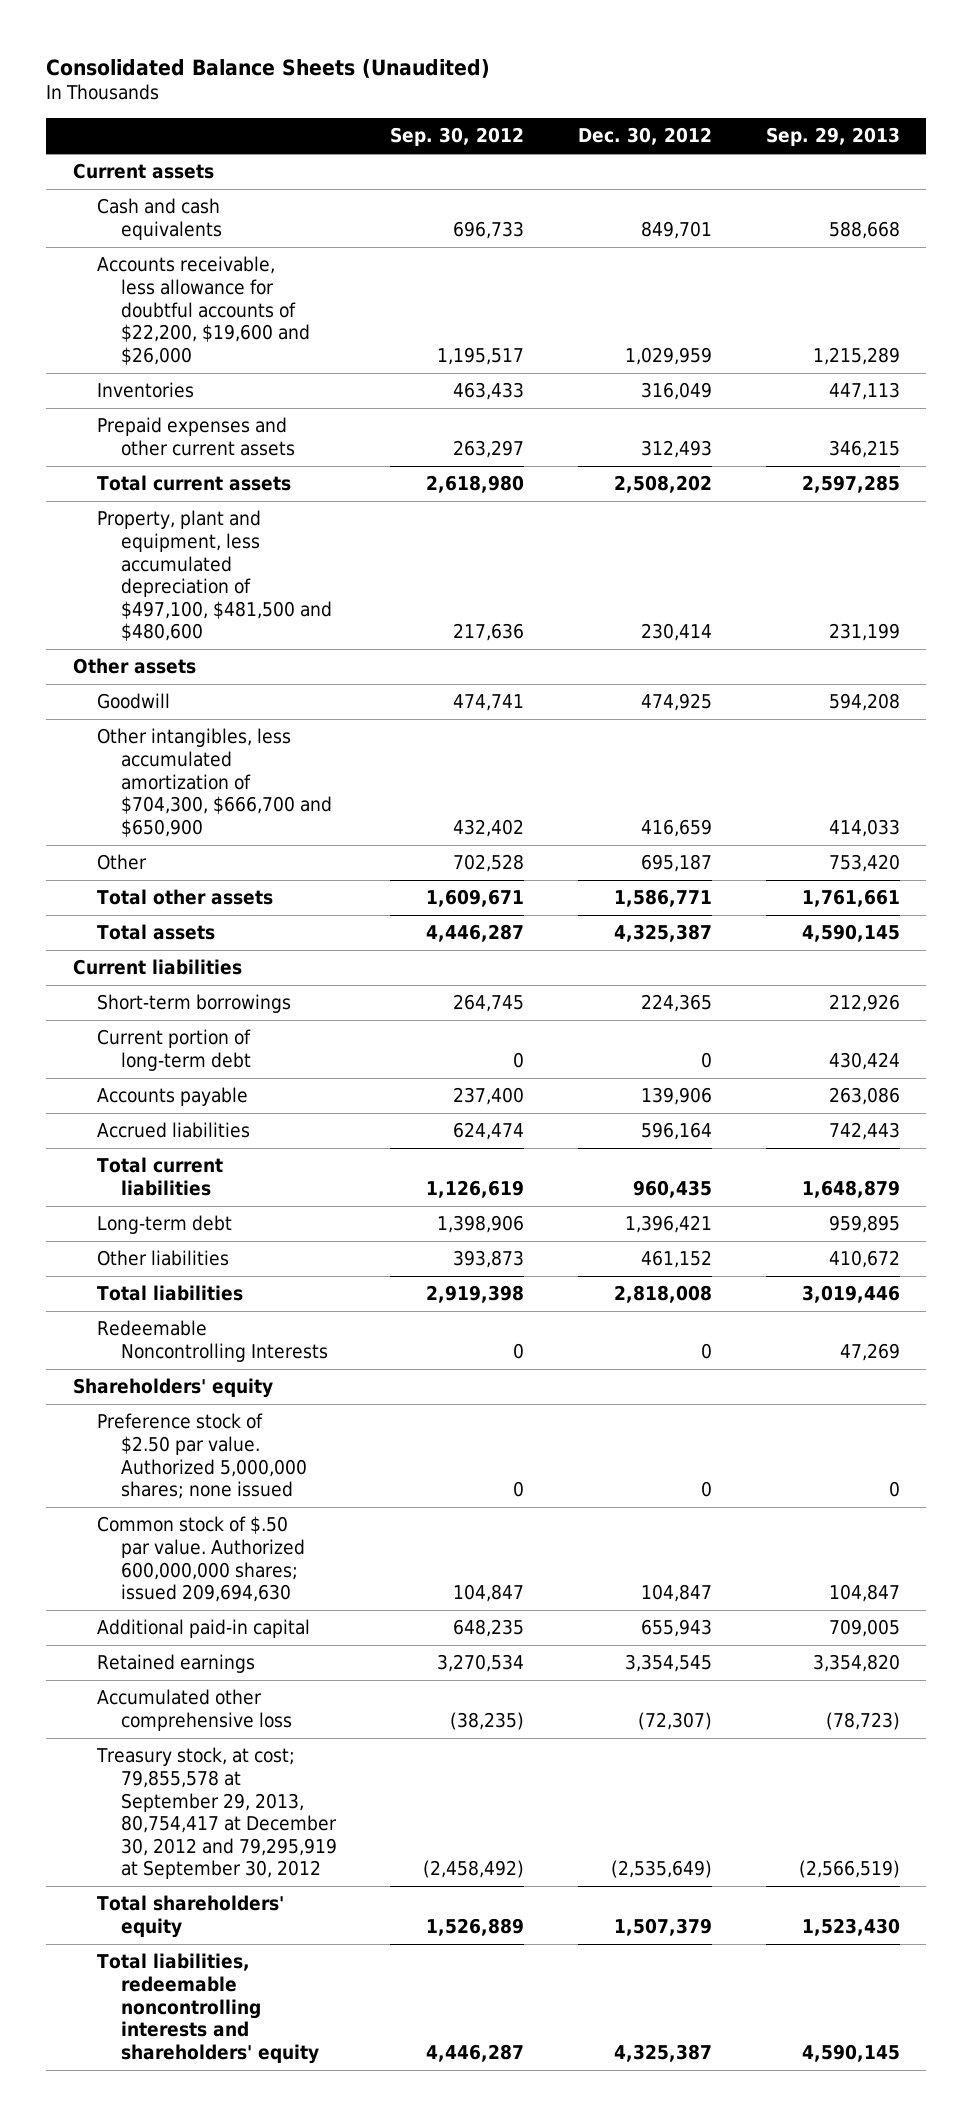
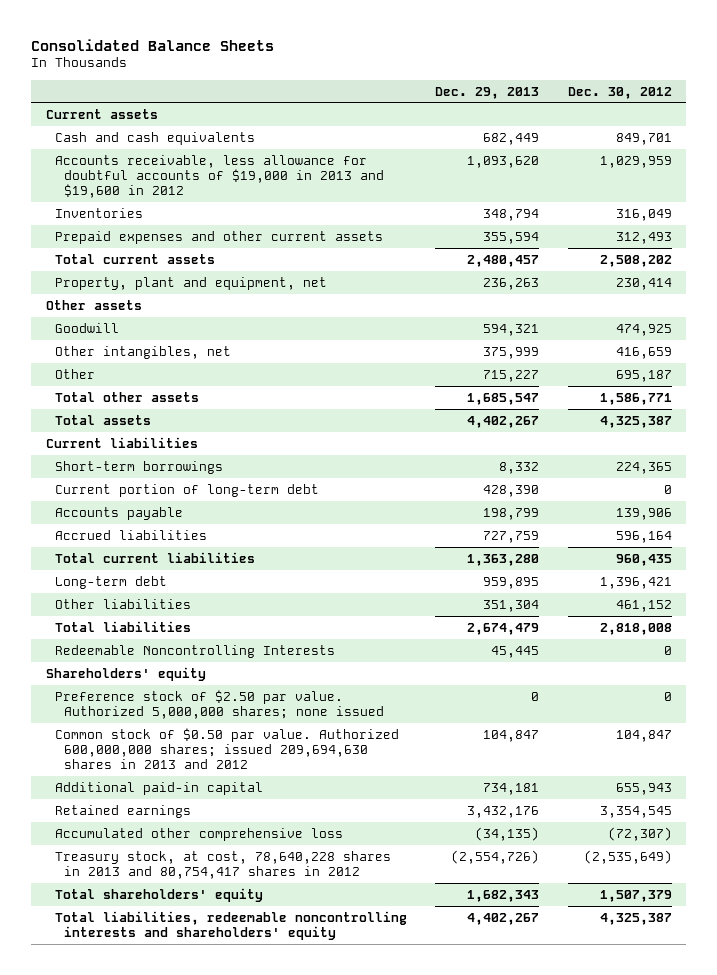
- Consolidated Balance Sheets (Unaudited)
+ Consolidated Balance Sheets
- | Sep. 30, 2012 | Dec. 30, 2012 | Sep. 29, 2013
+ | Dec. 29, 2013 | Dec. 30, 2012
- Accounts receivable, less allowance for doubtful accounts of $22,200, $19,600 and $26,000 | 1,195,517 | 1,029,959 | 1,215,289
+ Accounts receivable, less allowance for doubtful accounts of $19,000 in 2013 and $19,600 in 2012 | 1,093,620 | 1,029,959
- Property, plant and equipment, less accumulated depreciation of $497,100, $481,500 and $480,600 | 217,636 | 230,414 | 231,199
+ Property, plant and equipment, net | 236,263 | 230,414
- Other intangibles, less accumulated amortization of $704,300, $666,700 and $650,900 | 432,402 | 416,659 | 414,033
+ Other intangibles, net | 375,999 | 416,659
- Common stock of $.50 par value. Authorized 600,000,000 shares; issued 209,694,630 | 104,847 | 104,847 | 104,847
+ Common stock of $0.50 par value. Authorized 600,000,000 shares; issued 209,694,630 shares in 2013 and 2012 | 104,847 | 104,847
- Treasury stock, at cost; 79,855,578 at September 29, 2013, 80,754,417 at December 30, 2012 and 79,295,919 at September 30, 2012 | (2,458,492) | (2,535,649) | (2,566,519)
+ Treasury stock, at cost, 78,640,228 shares in 2013 and 80,754,417 shares in 2012 | (2,554,726) | (2,535,649)

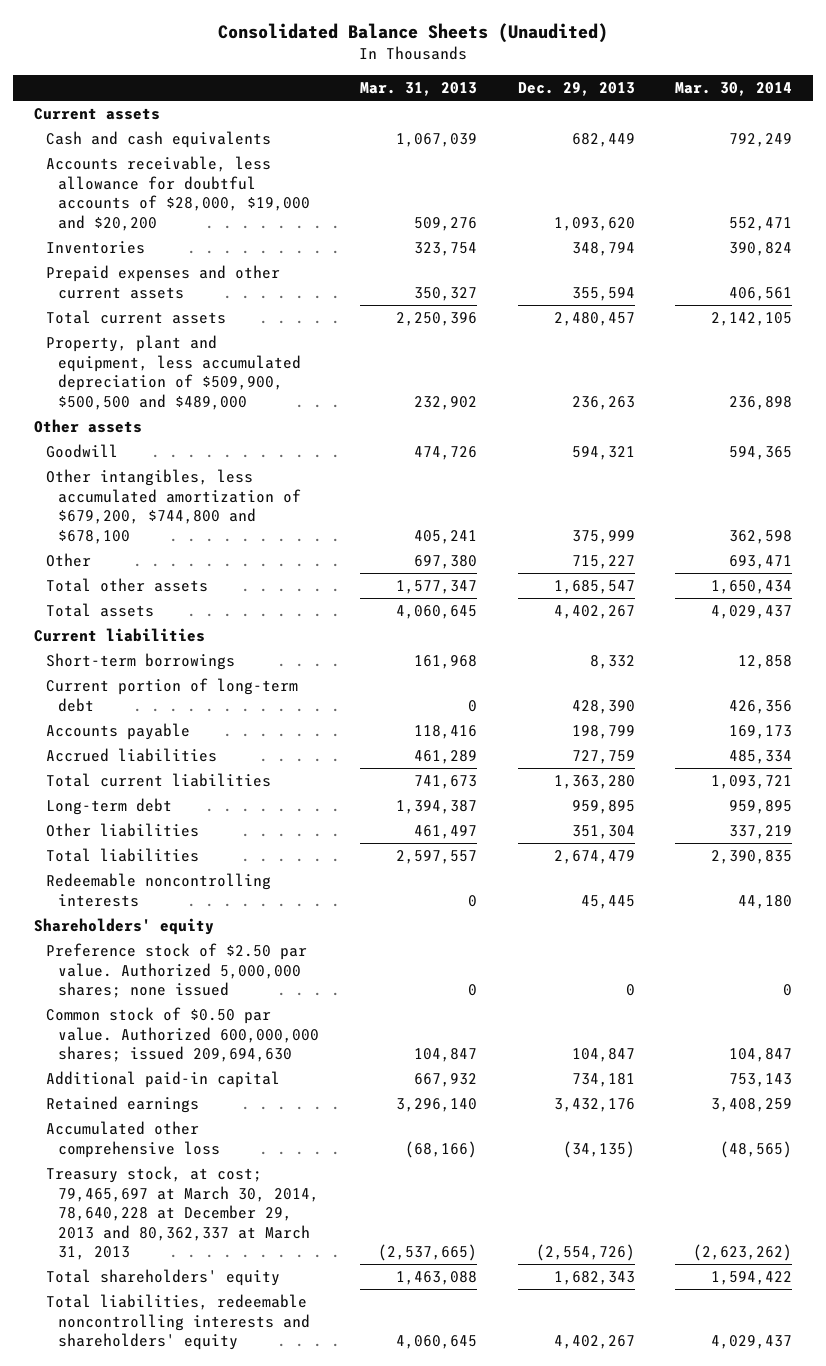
- Consolidated Balance Sheets
+ Consolidated Balance Sheets (Unaudited)
- | Dec. 29, 2013 | Dec. 30, 2012
+ | Mar. 31, 2013 | Dec. 29, 2013 | Mar. 30, 2014
- Accounts receivable, less allowance for doubtful accounts of $19,000 in 2013 and $19,600 in 2012 | 1,093,620 | 1,029,959
+ Accounts receivable, less allowance for doubtful accounts of $28,000, $19,000 and $20,200 | 509,276 | 1,093,620 | 552,471
- Property, plant and equipment, net | 236,263 | 230,414
+ Property, plant and equipment, less accumulated depreciation of $509,900, $500,500 and $489,000 | 232,902 | 236,263 | 236,898
- Other intangibles, net | 375,999 | 416,659
+ Other intangibles, less accumulated amortization of $679,200, $744,800 and $678,100 | 405,241 | 375,999 | 362,598
- Redeemable Noncontrolling Interests | 45,445 | 0
+ Redeemable noncontrolling interests | 0 | 45,445 | 44,180
- Common stock of $0.50 par value. Authorized 600,000,000 shares; issued 209,694,630 shares in 2013 and 2012 | 104,847 | 104,847
+ Common stock of $0.50 par value. Authorized 600,000,000 shares; issued 209,694,630 | 104,847 | 104,847 | 104,847
- Treasury stock, at cost, 78,640,228 shares in 2013 and 80,754,417 shares in 2012 | (2,554,726) | (2,535,649)
+ Treasury stock, at cost; 79,465,697 at March 30, 2014, 78,640,228 at December 29, 2013 and 80,362,337 at March 31, 2013 | (2,537,665) | (2,554,726) | (2,623,262)

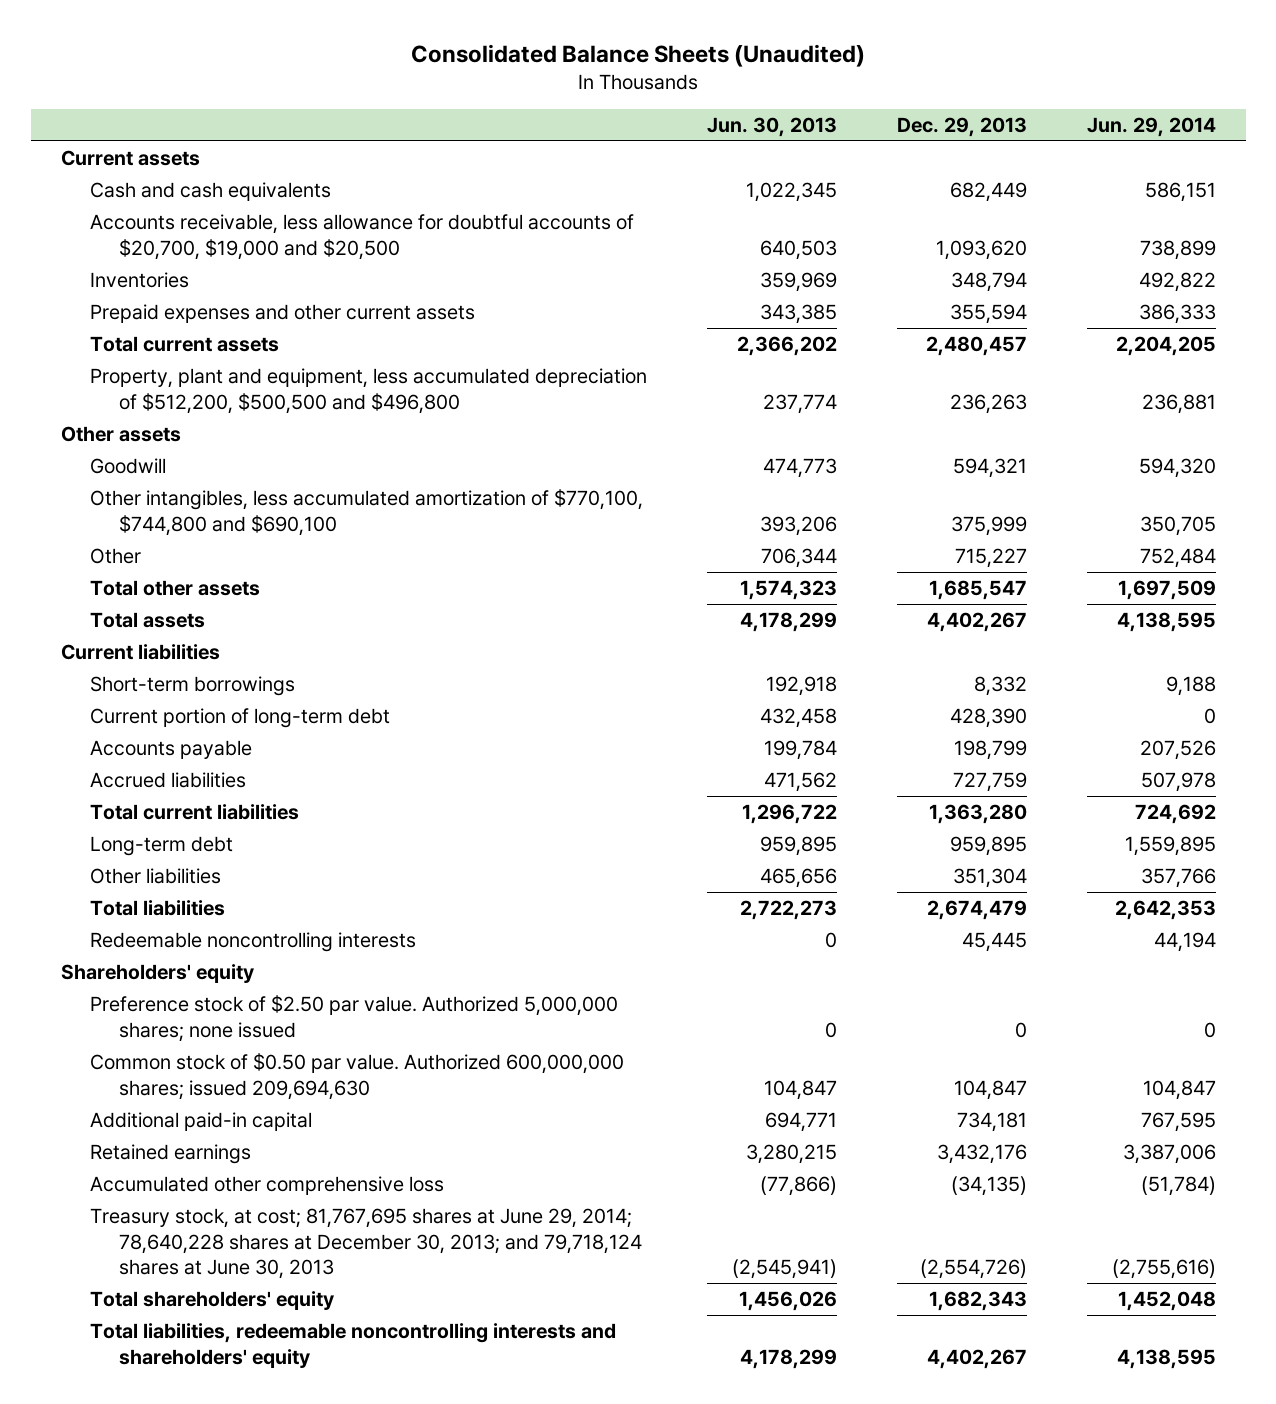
- | Mar. 31, 2013 | Dec. 29, 2013 | Mar. 30, 2014
+ | Jun. 30, 2013 | Dec. 29, 2013 | Jun. 29, 2014
- Accounts receivable, less allowance for doubtful accounts of $28,000, $19,000 and $20,200 | 509,276 | 1,093,620 | 552,471
+ Accounts receivable, less allowance for doubtful accounts of $20,700, $19,000 and $20,500 | 640,503 | 1,093,620 | 738,899
- Property, plant and equipment, less accumulated depreciation of $509,900, $500,500 and $489,000 | 232,902 | 236,263 | 236,898
+ Property, plant and equipment, less accumulated depreciation of $512,200, $500,500 and $496,800 | 237,774 | 236,263 | 236,881
- Other intangibles, less accumulated amortization of $679,200, $744,800 and $678,100 | 405,241 | 375,999 | 362,598
+ Other intangibles, less accumulated amortization of $770,100, $744,800 and $690,100 | 393,206 | 375,999 | 350,705
- Treasury stock, at cost; 79,465,697 at March 30, 2014, 78,640,228 at December 29, 2013 and 80,362,337 at March 31, 2013 | (2,537,665) | (2,554,726) | (2,623,262)
+ Treasury stock, at cost; 81,767,695 shares at June 29, 2014; 78,640,228 shares at December 30, 2013; and 79,718,124 shares at June 30, 2013 | (2,545,941) | (2,554,726) | (2,755,616)

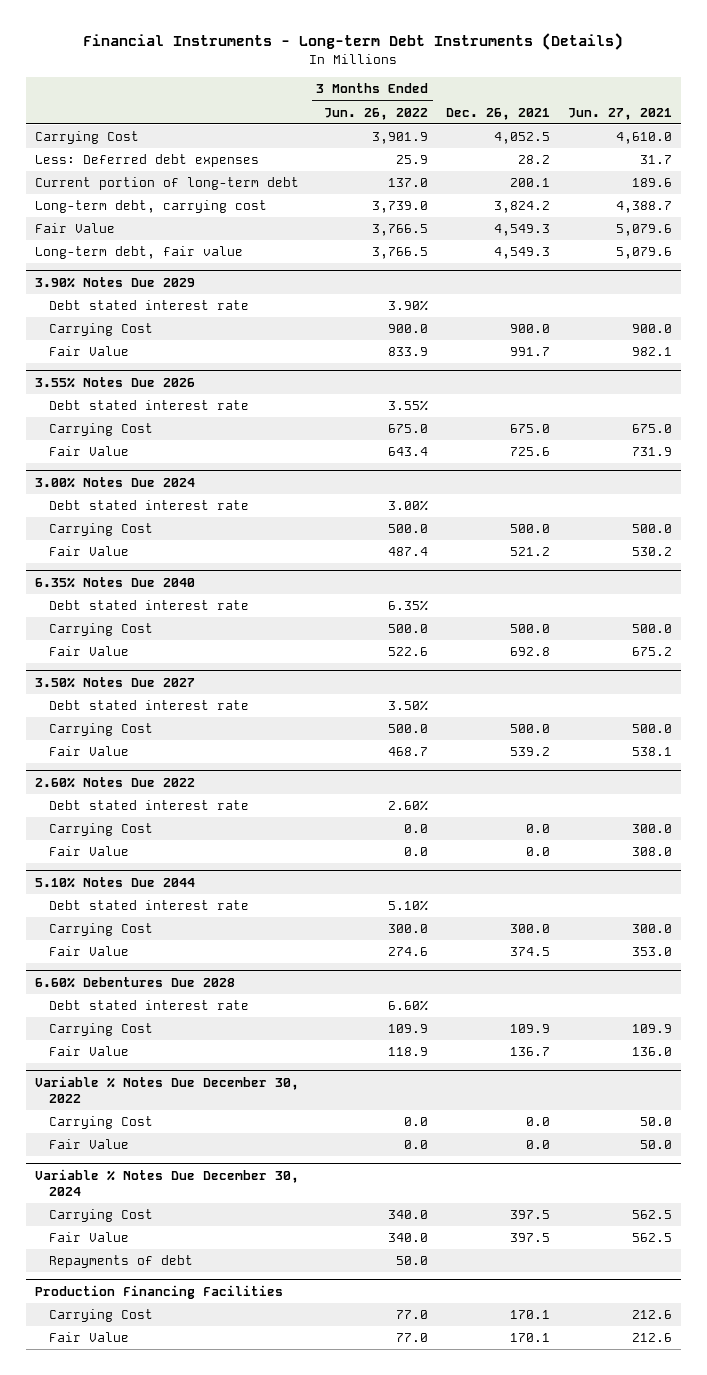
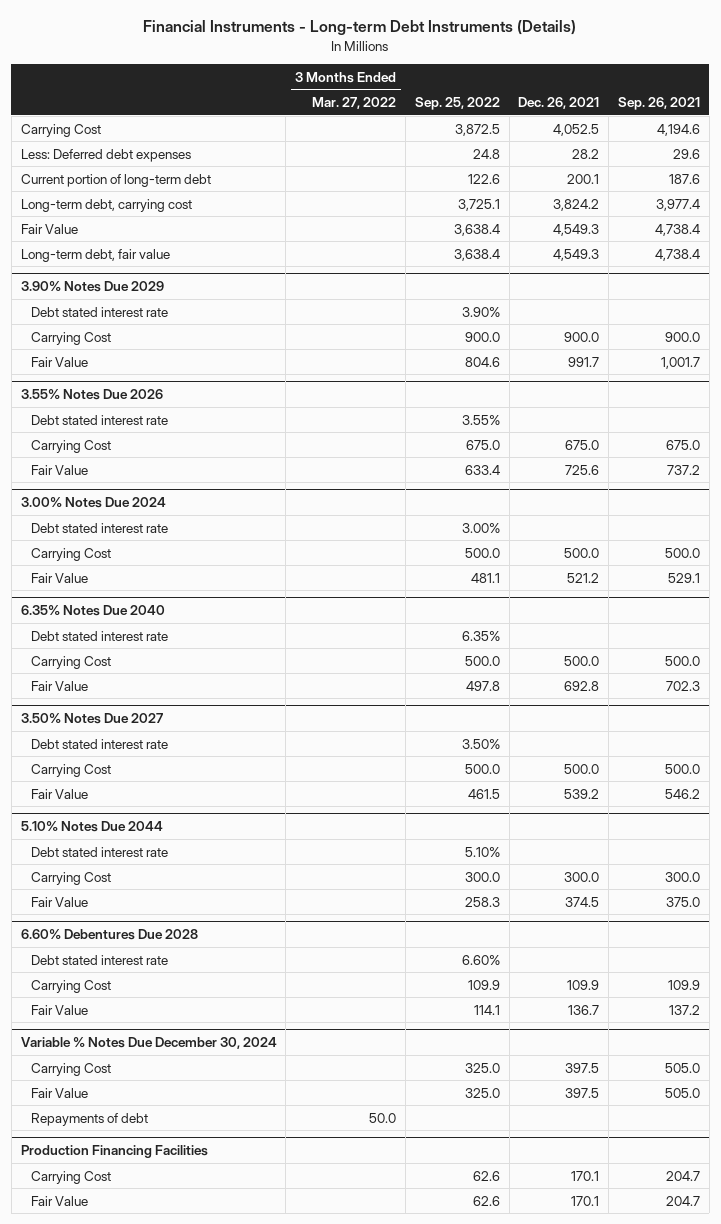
- | 3 Months Ended Jun. 26, 2022 | Dec. 26, 2021 | Jun. 27, 2021
+ | 3 Months Ended Mar. 27, 2022 | Sep. 25, 2022 | Dec. 26, 2021 | Sep. 26, 2021
- 2.60% Notes Due 2022
- Debt stated interest rate | 2.60% | |
- Carrying Cost | 0.0 | 0.0 | 300.0
- Fair Value | 0.0 | 0.0 | 308.0
- Variable % Notes Due December 30, 2022
- Carrying Cost | 0.0 | 0.0 | 50.0
- Fair Value | 0.0 | 0.0 | 50.0

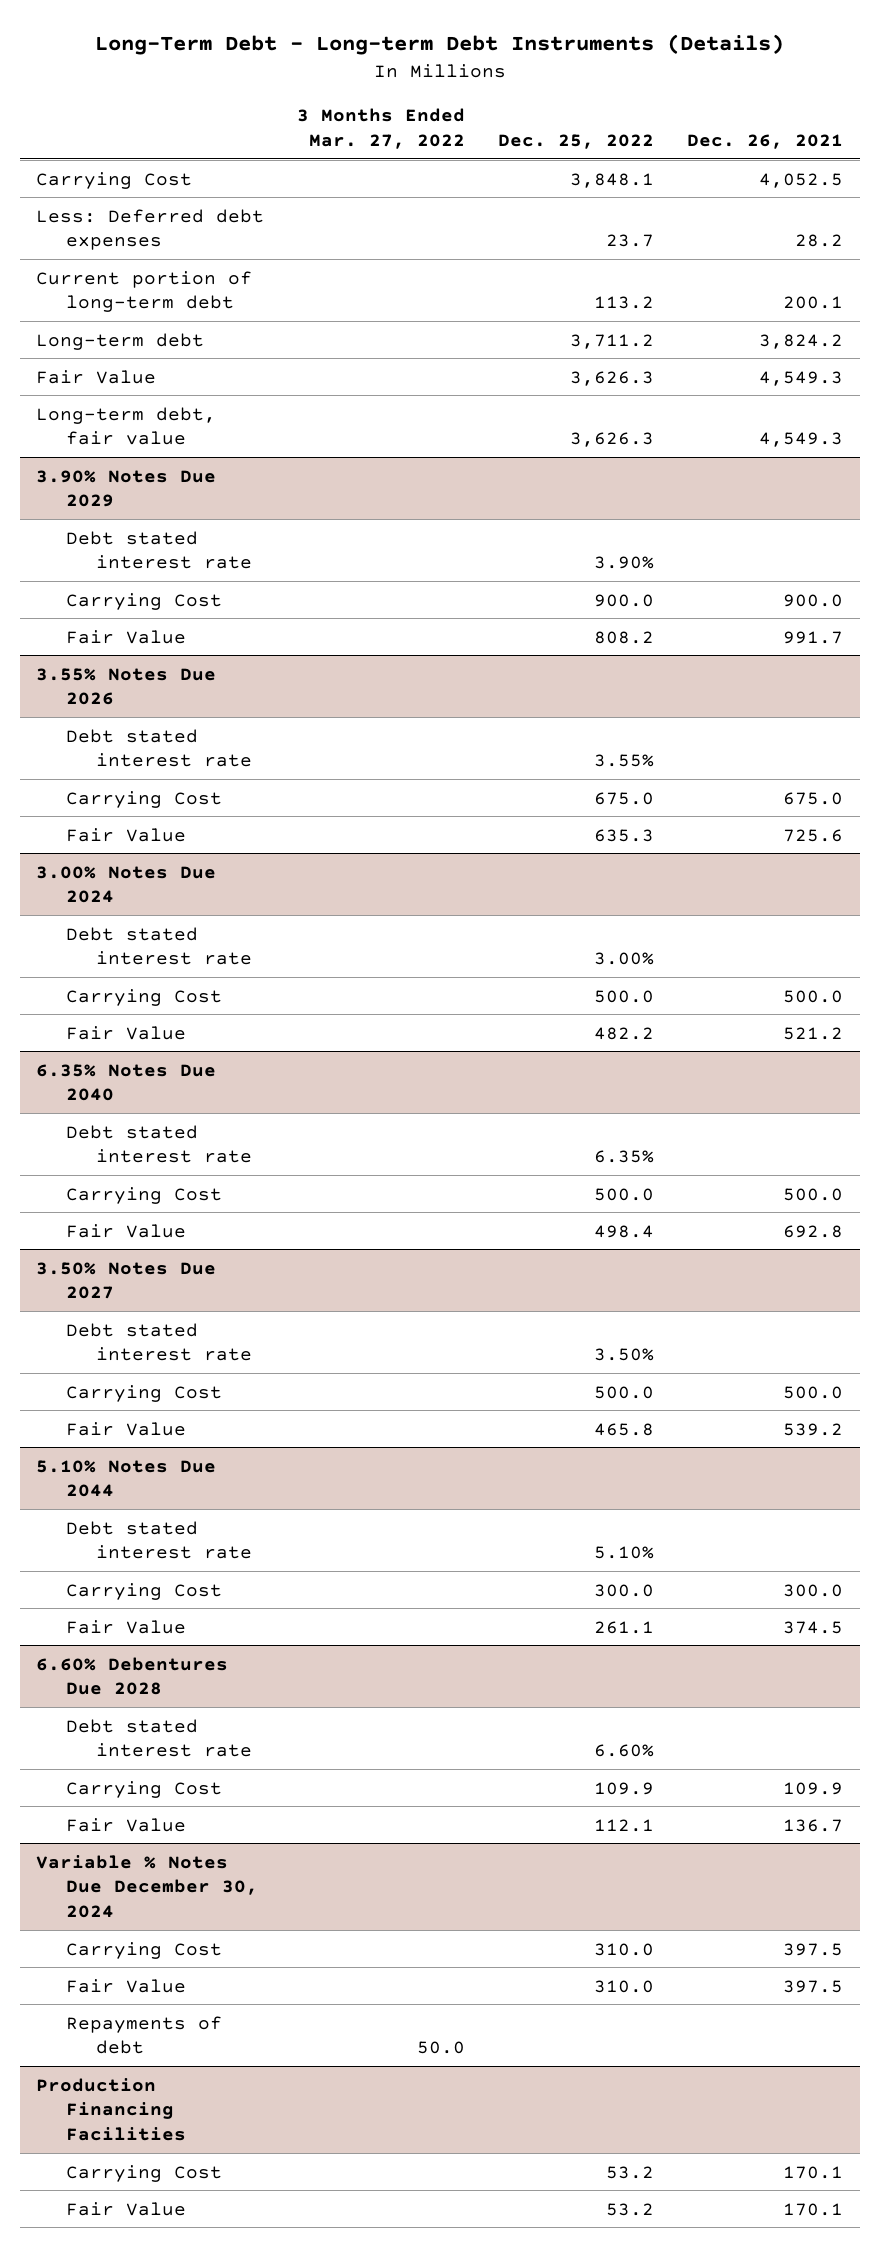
- Financial Instruments - Long-term Debt Instruments (Details)
+ Long-Term Debt - Long-term Debt Instruments (Details)
- | 3 Months Ended Mar. 27, 2022 | Sep. 25, 2022 | Dec. 26, 2021 | Sep. 26, 2021
+ | 3 Months Ended Mar. 27, 2022 | Dec. 25, 2022 | Dec. 26, 2021
- Long-term debt, carrying cost | | 3,725.1 | 3,824.2 | 3,977.4
+ Long-term debt | | 3,711.2 | 3,824.2

